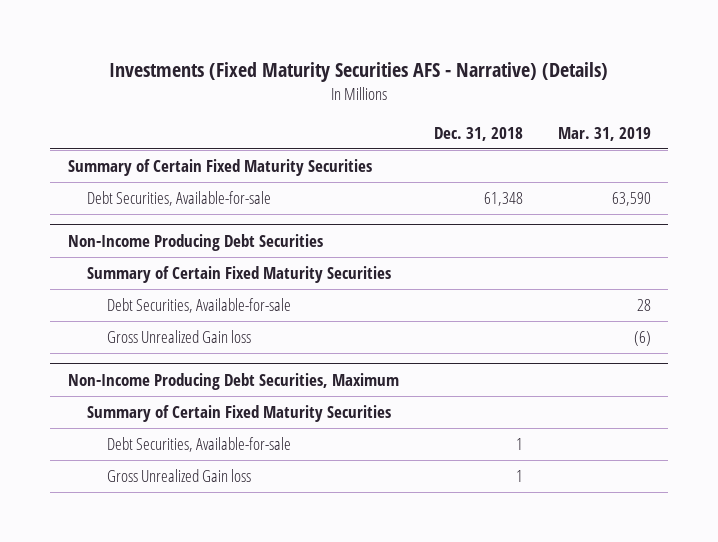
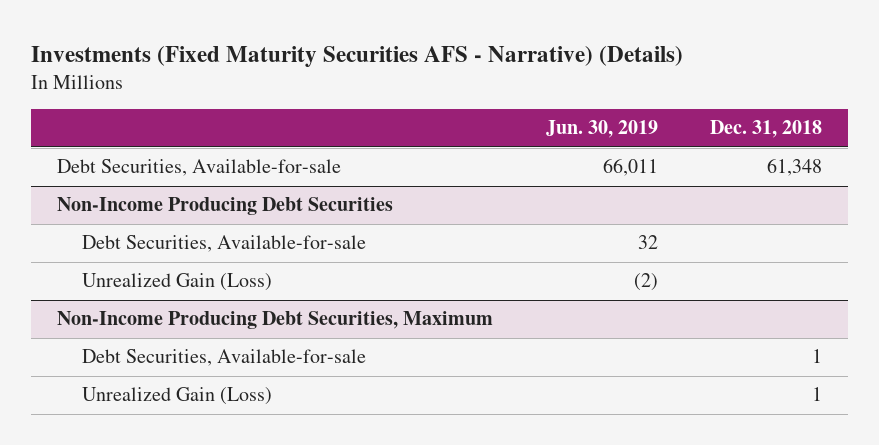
- | Dec. 31, 2018 | Mar. 31, 2019
+ | Jun. 30, 2019 | Dec. 31, 2018
- Summary of Certain Fixed Maturity Securities
@ Non-Income Producing Debt Securities
- Summary of Certain Fixed Maturity Securities
- Gross Unrealized Gain loss | | (6)
+ Unrealized Gain (Loss) | (2) |
@ Non-Income Producing Debt Securities, Maximum
- Summary of Certain Fixed Maturity Securities
- Gross Unrealized Gain loss | 1 |
+ Unrealized Gain (Loss) | | 1

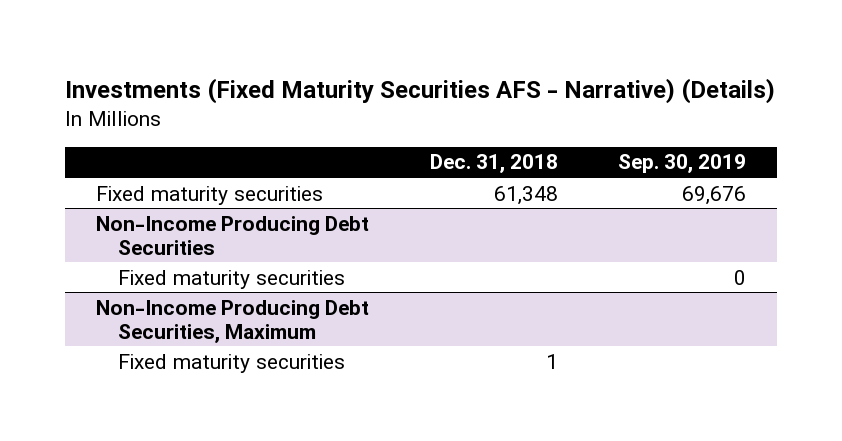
- | Jun. 30, 2019 | Dec. 31, 2018
+ | Dec. 31, 2018 | Sep. 30, 2019
- Debt Securities, Available-for-sale | 66,011 | 61,348
+ Fixed maturity securities | 61,348 | 69,676
@ Non-Income Producing Debt Securities
- Debt Securities, Available-for-sale | 32 |
- Unrealized Gain (Loss) | (2) |
+ Fixed maturity securities | | 0
@ Non-Income Producing Debt Securities, Maximum
- Debt Securities, Available-for-sale | | 1
- Unrealized Gain (Loss) | | 1
+ Fixed maturity securities | 1 |

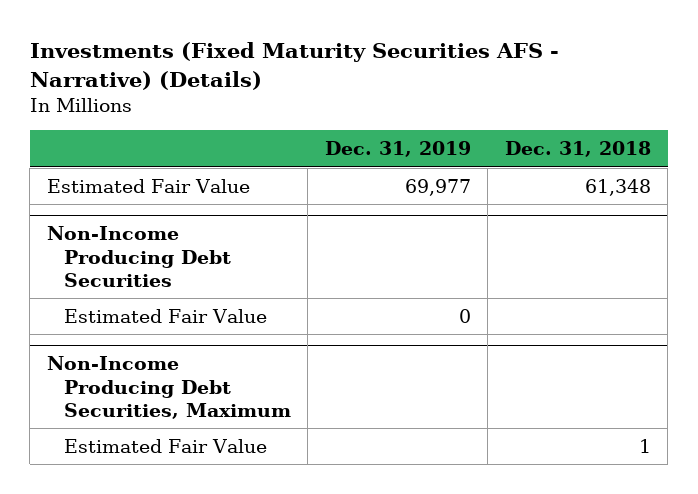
- | Dec. 31, 2018 | Sep. 30, 2019
+ | Dec. 31, 2019 | Dec. 31, 2018
- Fixed maturity securities | 61,348 | 69,676
+ Estimated Fair Value | 69,977 | 61,348
@ Non-Income Producing Debt Securities
- Fixed maturity securities | | 0
+ Estimated Fair Value | 0 |
@ Non-Income Producing Debt Securities, Maximum
- Fixed maturity securities | 1 |
+ Estimated Fair Value | | 1

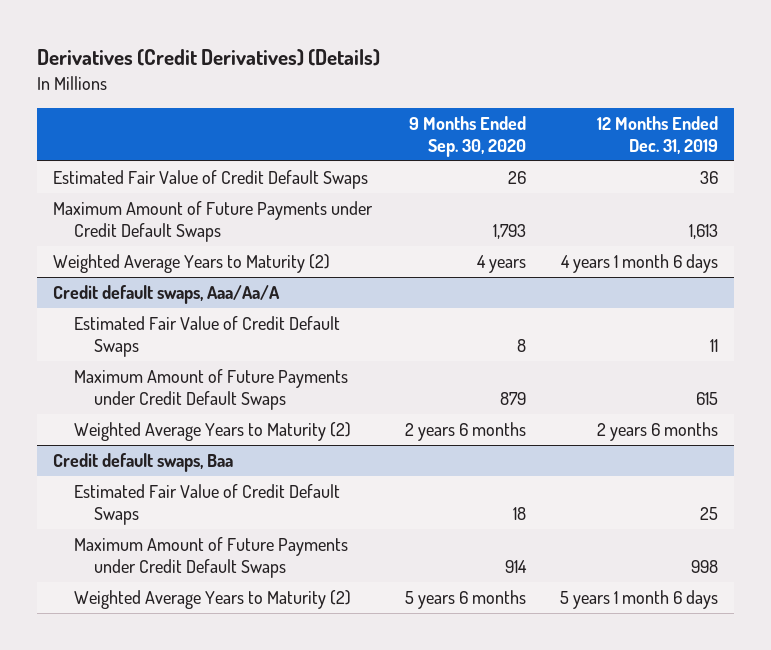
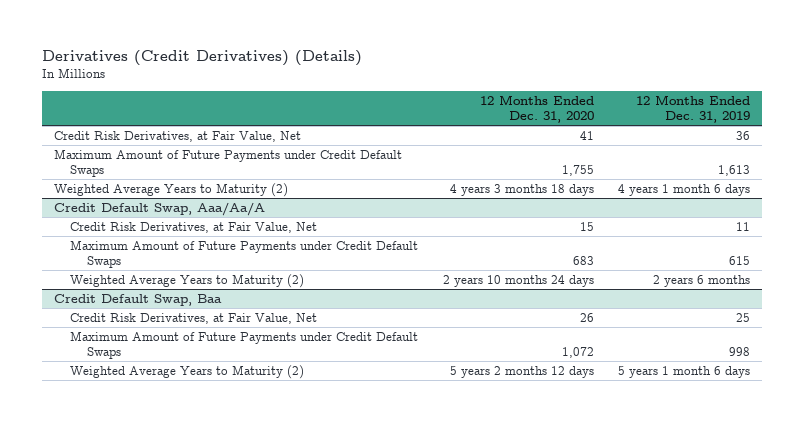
- | 9 Months Ended Sep. 30, 2020 | 12 Months Ended Dec. 31, 2019
+ | 12 Months Ended Dec. 31, 2020 | 12 Months Ended Dec. 31, 2019
- Estimated Fair Value of Credit Default Swaps | 26 | 36
+ Credit Risk Derivatives, at Fair Value, Net | 41 | 36
- Credit default swaps, Aaa/Aa/A
- Estimated Fair Value of Credit Default Swaps | 8 | 11
+ Credit Default Swap, Aaa/Aa/A
+ Credit Risk Derivatives, at Fair Value, Net | 15 | 11
- Credit default swaps, Baa
- Estimated Fair Value of Credit Default Swaps | 18 | 25
+ Credit Default Swap, Baa
+ Credit Risk Derivatives, at Fair Value, Net | 26 | 25

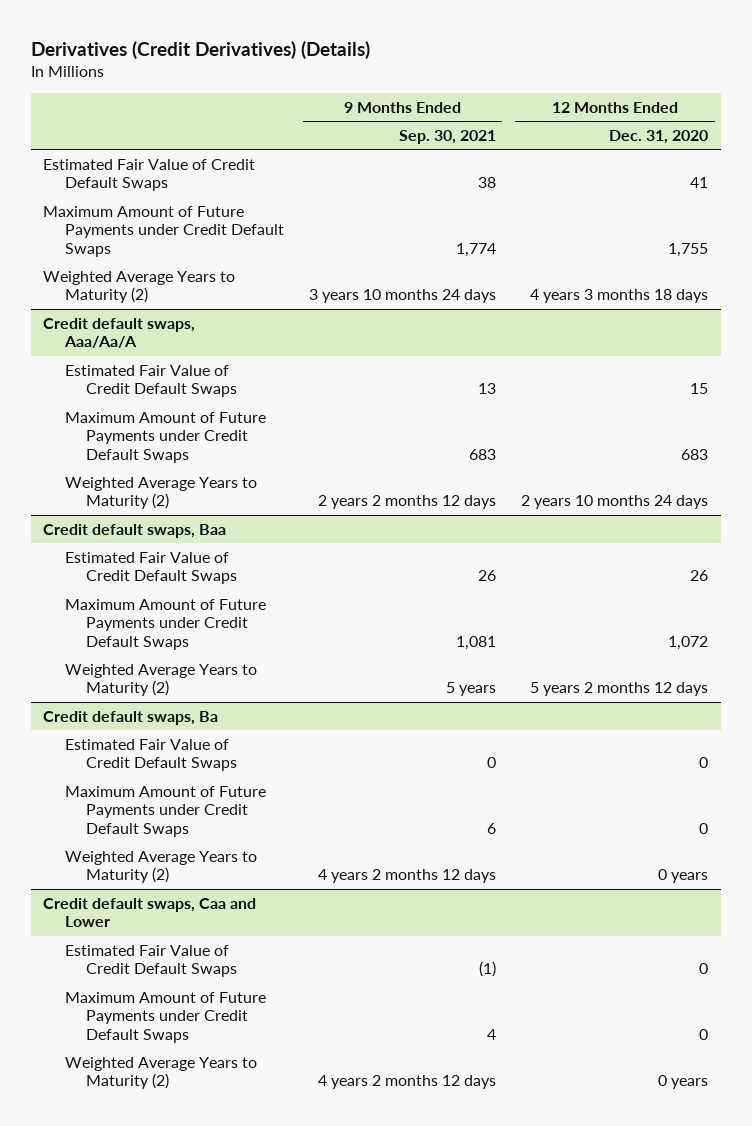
- | 12 Months Ended Dec. 31, 2020 | 12 Months Ended Dec. 31, 2019
+ | 9 Months Ended Sep. 30, 2021 | 12 Months Ended Dec. 31, 2020
- Credit Risk Derivatives, at Fair Value, Net | 41 | 36
+ Estimated Fair Value of Credit Default Swaps | 38 | 41
- Credit Default Swap, Aaa/Aa/A
- Credit Risk Derivatives, at Fair Value, Net | 15 | 11
+ Credit default swaps, Aaa/Aa/A
+ Estimated Fair Value of Credit Default Swaps | 13 | 15
- Credit Default Swap, Baa
- Credit Risk Derivatives, at Fair Value, Net | 26 | 25
+ Credit default swaps, Baa
+ Estimated Fair Value of Credit Default Swaps | 26 | 26
+ Credit default swaps, Ba
+ Estimated Fair Value of Credit Default Swaps | 0 | 0
+ Maximum Amount of Future Payments under Credit Default Swaps | 6 | 0
+ Weighted Average Years to Maturity (2) | 4 years 2 months 12 days | 0 years
+ Credit default swaps, Caa and Lower
+ Estimated Fair Value of Credit Default Swaps | (1) | 0
+ Maximum Amount of Future Payments under Credit Default Swaps | 4 | 0
+ Weighted Average Years to Maturity (2) | 4 years 2 months 12 days | 0 years

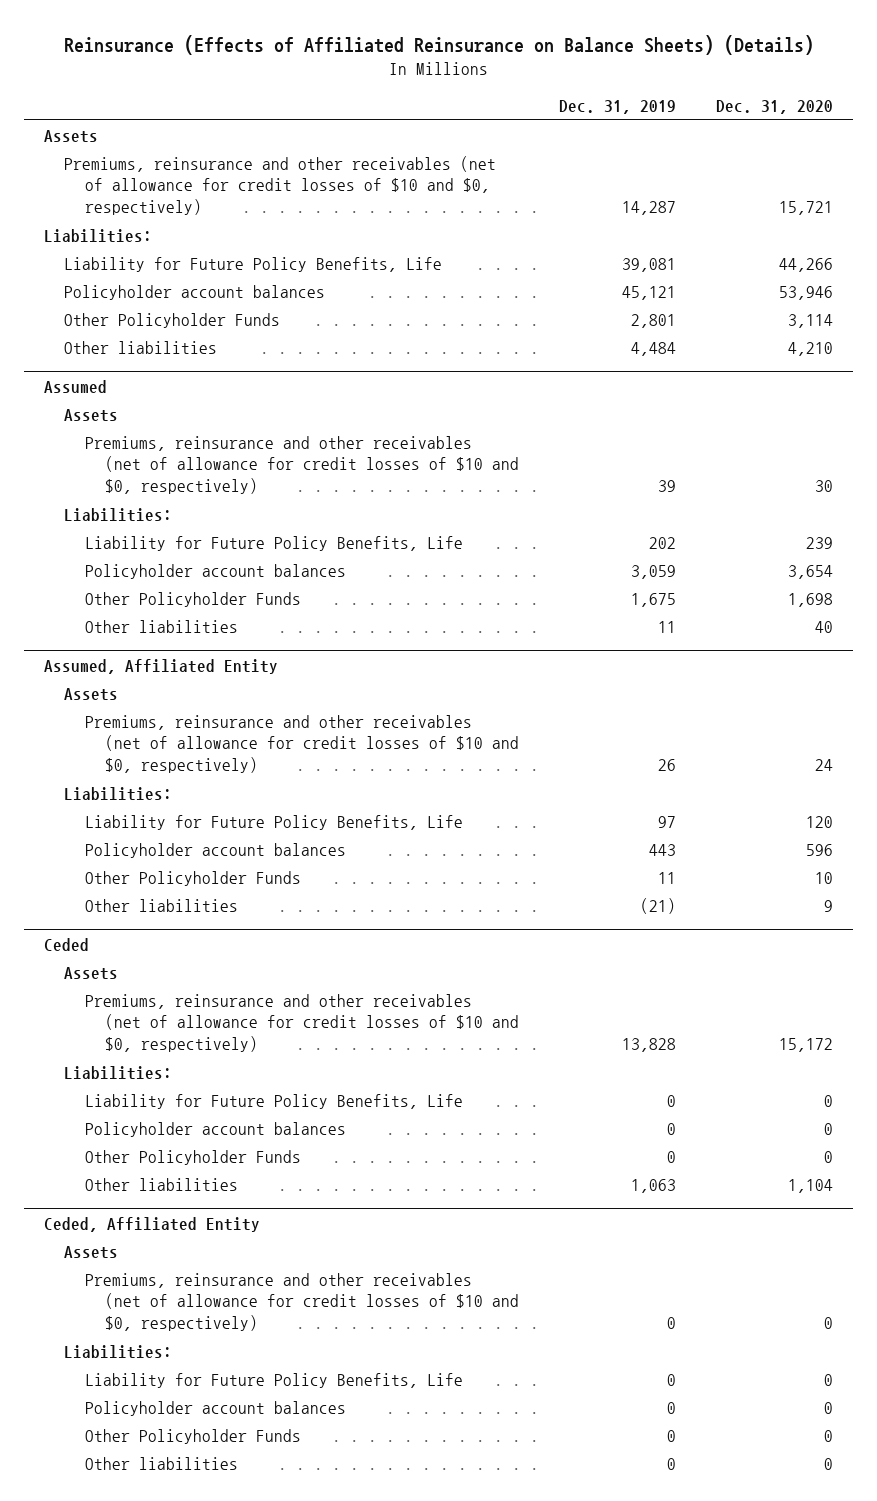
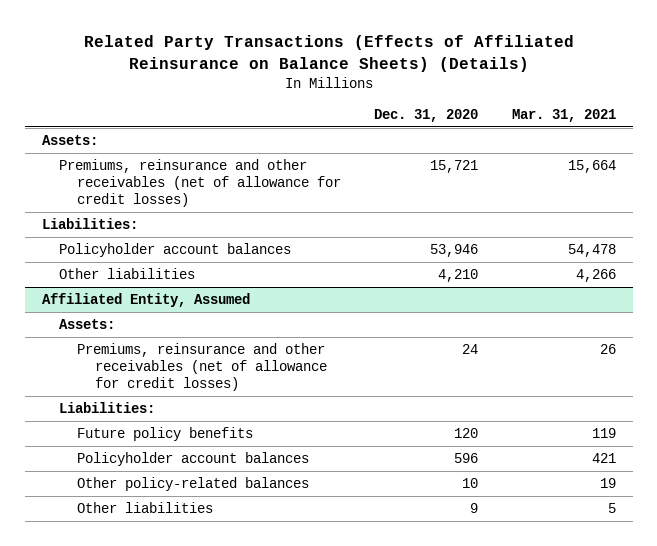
- Reinsurance (Effects of Affiliated Reinsurance on Balance Sheets) (Details)
+ Related Party Transactions (Effects of Affiliated Reinsurance on Balance Sheets) (Details)
- | Dec. 31, 2019 | Dec. 31, 2020
+ | Dec. 31, 2020 | Mar. 31, 2021
- Assets
- Premiums, reinsurance and other receivables (net of allowance for credit losses of $10 and $0, respectively) | 14,287 | 15,721
+ Assets:
+ Premiums, reinsurance and other receivables (net of allowance for credit losses) | 15,721 | 15,664
- Liability for Future Policy Benefits, Life | 39,081 | 44,266
- Other Policyholder Funds | 2,801 | 3,114
- Assumed
- Assets
- Premiums, reinsurance and other receivables (net of allowance for credit losses of $10 and $0, respectively) | 39 | 30
- Liabilities:
- Liability for Future Policy Benefits, Life | 202 | 239
- Policyholder account balances | 3,059 | 3,654
- Other Policyholder Funds | 1,675 | 1,698
- Other liabilities | 11 | 40
- Assumed, Affiliated Entity
- Assets
- Premiums, reinsurance and other receivables (net of allowance for credit losses of $10 and $0, respectively) | 26 | 24
+ Affiliated Entity, Assumed
+ Assets:
+ Premiums, reinsurance and other receivables (net of allowance for credit losses) | 24 | 26
- Liability for Future Policy Benefits, Life | 97 | 120
+ Future policy benefits | 120 | 119
- Other Policyholder Funds | 11 | 10
+ Other policy-related balances | 10 | 19
- Ceded
- Assets
- Premiums, reinsurance and other receivables (net of allowance for credit losses of $10 and $0, respectively) | 13,828 | 15,172
- Liabilities:
- Liability for Future Policy Benefits, Life | 0 | 0
- Policyholder account balances | 0 | 0
- Other Policyholder Funds | 0 | 0
- Other liabilities | 1,063 | 1,104
- Ceded, Affiliated Entity
- Assets
- Premiums, reinsurance and other receivables (net of allowance for credit losses of $10 and $0, respectively) | 0 | 0
- Liabilities:
- Liability for Future Policy Benefits, Life | 0 | 0
- Policyholder account balances | 0 | 0
- Other Policyholder Funds | 0 | 0
- Other liabilities | 0 | 0

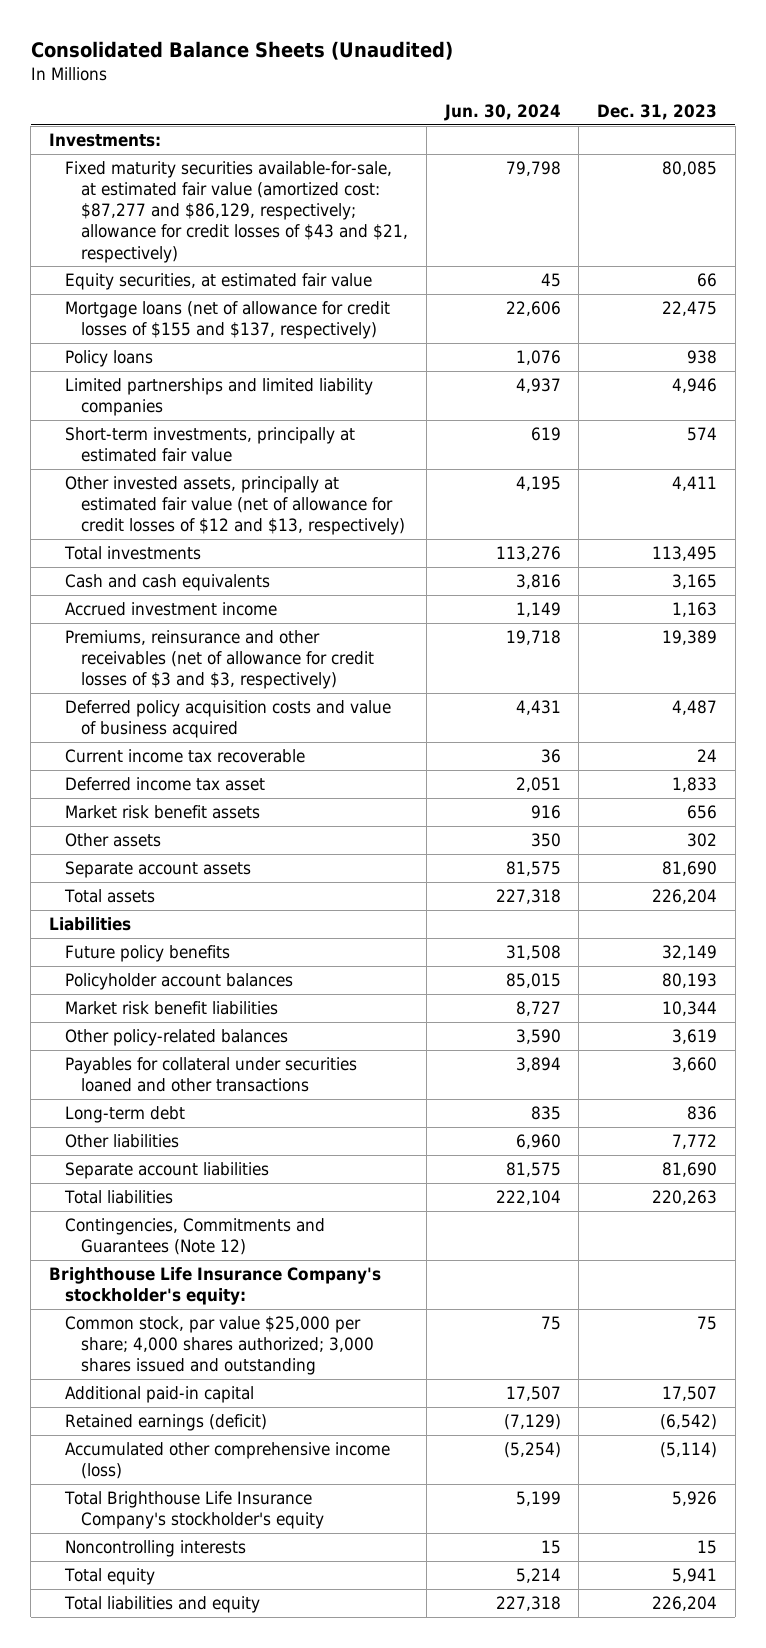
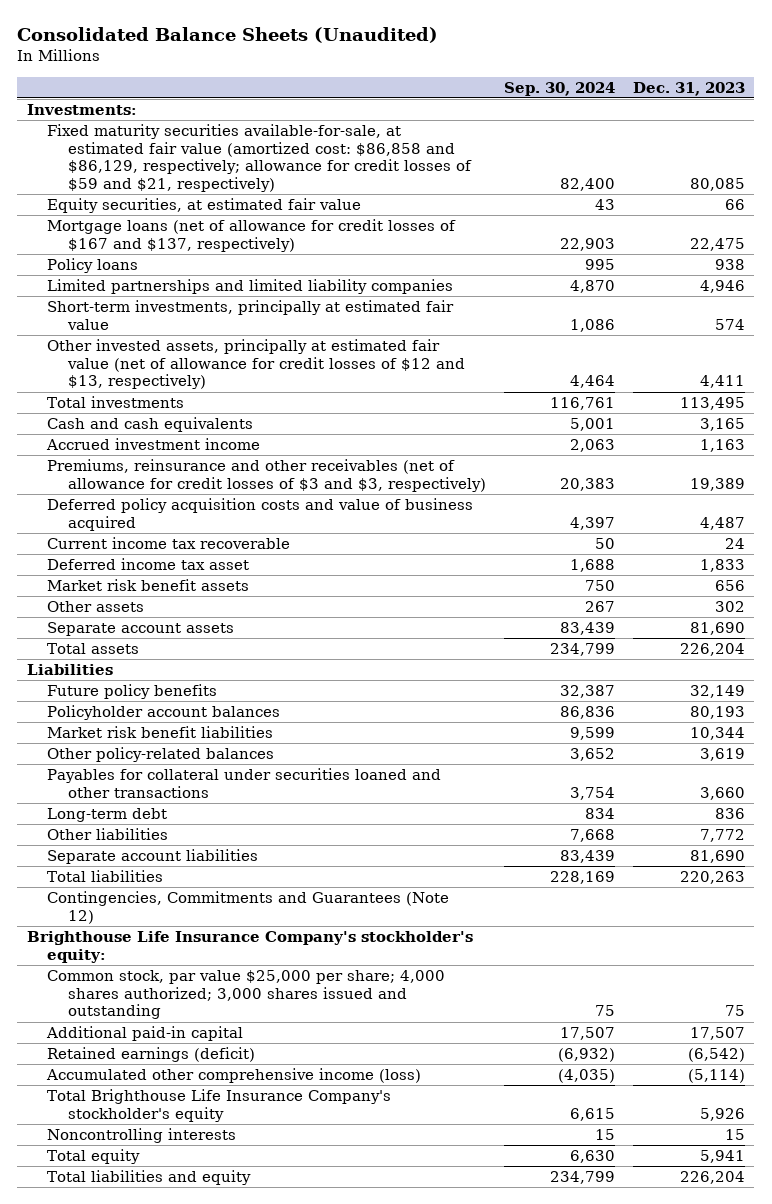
- | Jun. 30, 2024 | Dec. 31, 2023
+ | Sep. 30, 2024 | Dec. 31, 2023
- Fixed maturity securities available-for-sale, at estimated fair value (amortized cost: $87,277 and $86,129, respectively; allowance for credit losses of $43 and $21, respectively) | 79,798 | 80,085
+ Fixed maturity securities available-for-sale, at estimated fair value (amortized cost: $86,858 and $86,129, respectively; allowance for credit losses of $59 and $21, respectively) | 82,400 | 80,085
- Mortgage loans (net of allowance for credit losses of $155 and $137, respectively) | 22,606 | 22,475
+ Mortgage loans (net of allowance for credit losses of $167 and $137, respectively) | 22,903 | 22,475

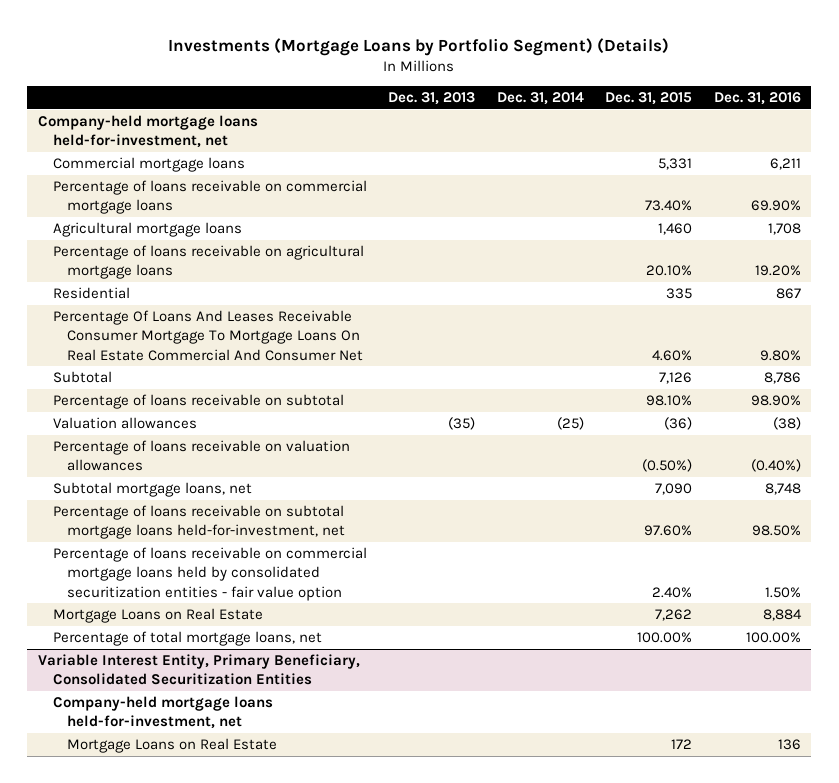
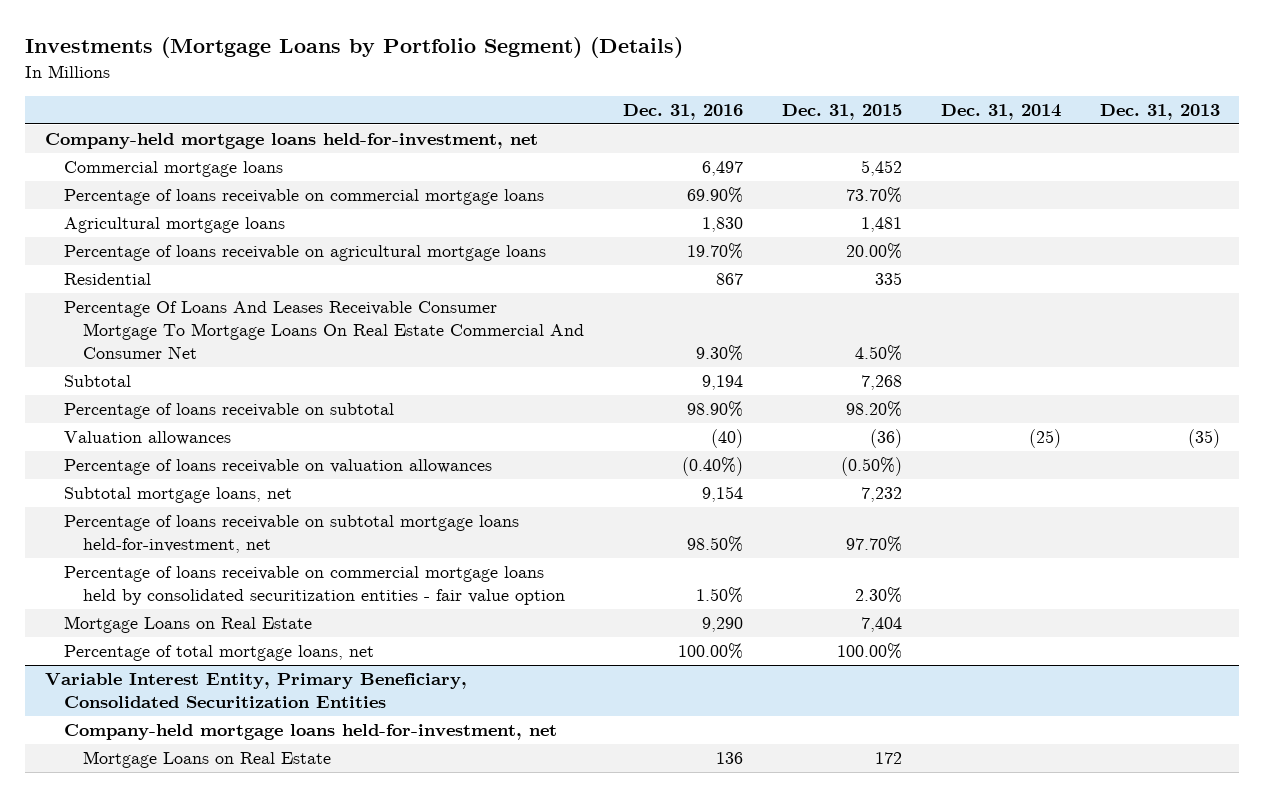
- | Dec. 31, 2013 | Dec. 31, 2014 | Dec. 31, 2015 | Dec. 31, 2016
+ | Dec. 31, 2016 | Dec. 31, 2015 | Dec. 31, 2014 | Dec. 31, 2013
- Commercial mortgage loans | | | 5,331 | 6,211
- Percentage of loans receivable on commercial mortgage loans | | | 73.40% | 69.90%
- Agricultural mortgage loans | | | 1,460 | 1,708
- Percentage of loans receivable on agricultural mortgage loans | | | 20.10% | 19.20%
+ Commercial mortgage loans | 6,497 | 5,452 | |
+ Percentage of loans receivable on commercial mortgage loans | 69.90% | 73.70% | |
+ Agricultural mortgage loans | 1,830 | 1,481 | |
+ Percentage of loans receivable on agricultural mortgage loans | 19.70% | 20.00% | |
- Percentage Of Loans And Leases Receivable Consumer Mortgage To Mortgage Loans On Real Estate Commercial And Consumer Net | | | 4.60% | 9.80%
- Subtotal | | | 7,126 | 8,786
- Percentage of loans receivable on subtotal | | | 98.10% | 98.90%
- Valuation allowances | (35) | (25) | (36) | (38)
+ Percentage Of Loans And Leases Receivable Consumer Mortgage To Mortgage Loans On Real Estate Commercial And Consumer Net | 9.30% | 4.50% | |
+ Subtotal | 9,194 | 7,268 | |
+ Percentage of loans receivable on subtotal | 98.90% | 98.20% | |
+ Valuation allowances | (40) | (36) | (25) | (35)
- Subtotal mortgage loans, net | | | 7,090 | 8,748
- Percentage of loans receivable on subtotal mortgage loans held-for-investment, net | | | 97.60% | 98.50%
- Percentage of loans receivable on commercial mortgage loans held by consolidated securitization entities - fair value option | | | 2.40% | 1.50%
- Mortgage Loans on Real Estate | | | 7,262 | 8,884
+ Subtotal mortgage loans, net | 9,154 | 7,232 | |
+ Percentage of loans receivable on subtotal mortgage loans held-for-investment, net | 98.50% | 97.70% | |
+ Percentage of loans receivable on commercial mortgage loans held by consolidated securitization entities - fair value option | 1.50% | 2.30% | |
+ Mortgage Loans on Real Estate | 9,290 | 7,404 | |

